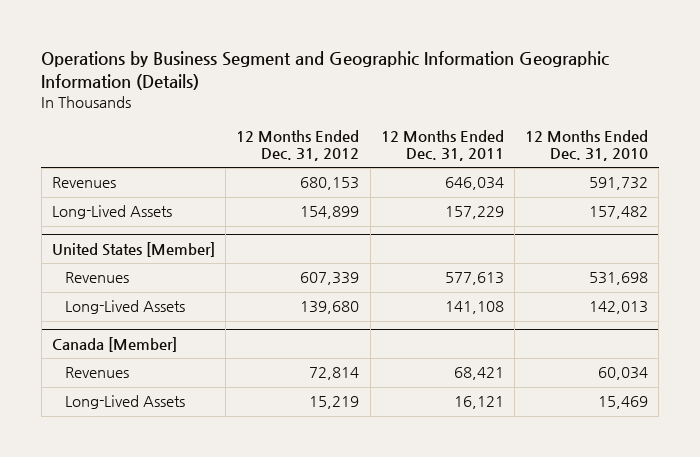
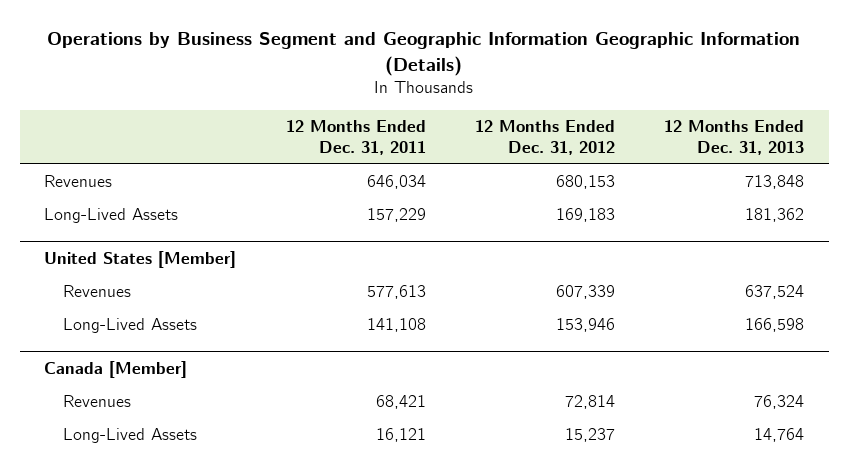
- | 12 Months Ended Dec. 31, 2012 | 12 Months Ended Dec. 31, 2011 | 12 Months Ended Dec. 31, 2010
+ | 12 Months Ended Dec. 31, 2011 | 12 Months Ended Dec. 31, 2012 | 12 Months Ended Dec. 31, 2013
- Long-Lived Assets | 154,899 | 157,229 | 157,482
+ Long-Lived Assets | 157,229 | 169,183 | 181,362
@ United States [Member]
- Long-Lived Assets | 139,680 | 141,108 | 142,013
+ Long-Lived Assets | 141,108 | 153,946 | 166,598
@ Canada [Member]
- Long-Lived Assets | 15,219 | 16,121 | 15,469
+ Long-Lived Assets | 16,121 | 15,237 | 14,764

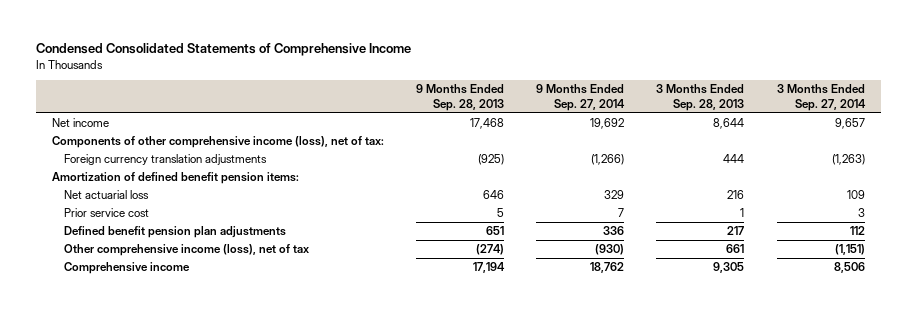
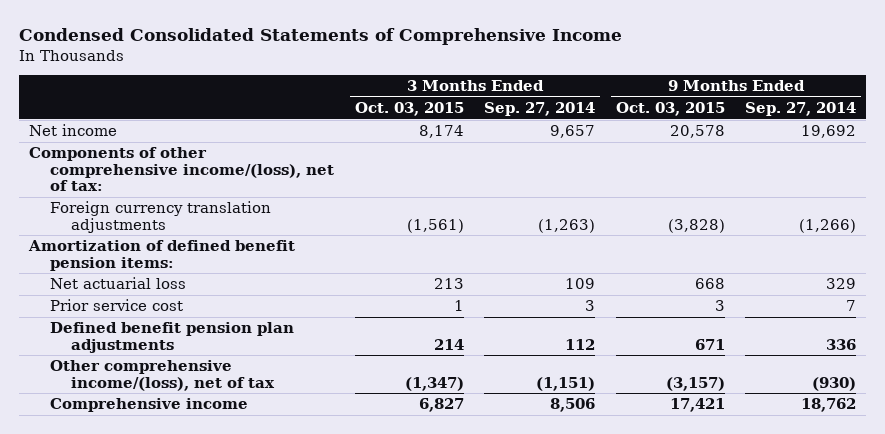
- | 9 Months Ended Sep. 28, 2013 | 9 Months Ended Sep. 27, 2014 | 3 Months Ended Sep. 28, 2013 | 3 Months Ended Sep. 27, 2014
+ | 3 Months Ended Oct. 03, 2015 | 3 Months Ended Sep. 27, 2014 | 9 Months Ended Oct. 03, 2015 | 9 Months Ended Sep. 27, 2014
- Components of other comprehensive income (loss), net of tax:
+ Components of other comprehensive income/(loss), net of tax:
- Other comprehensive income (loss), net of tax | (274) | (930) | 661 | (1,151)
+ Other comprehensive income/(loss), net of tax | (1,347) | (1,151) | (3,157) | (930)

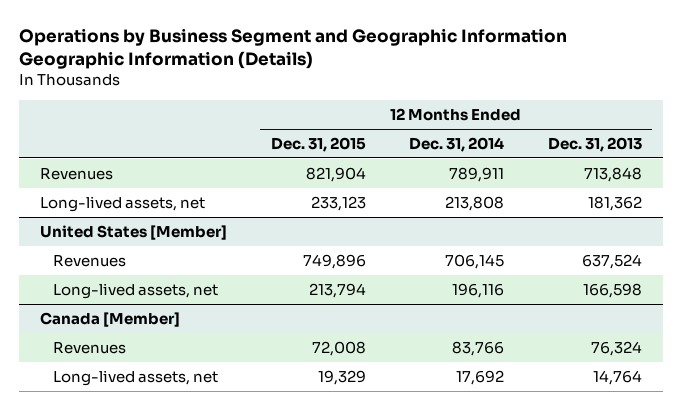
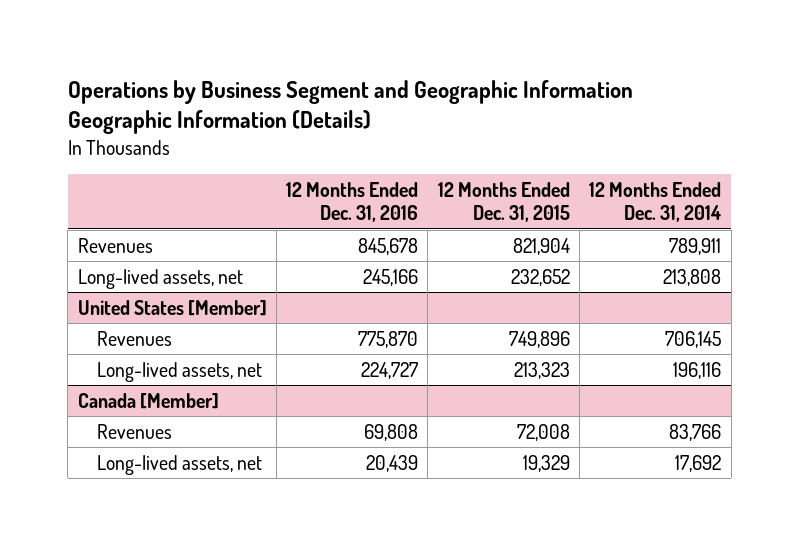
- | 12 Months Ended Dec. 31, 2015 | 12 Months Ended Dec. 31, 2014 | 12 Months Ended Dec. 31, 2013
+ | 12 Months Ended Dec. 31, 2016 | 12 Months Ended Dec. 31, 2015 | 12 Months Ended Dec. 31, 2014
- Long-lived assets, net | 233,123 | 213,808 | 181,362
+ Long-lived assets, net | 245,166 | 232,652 | 213,808
@ United States [Member]
- Long-lived assets, net | 213,794 | 196,116 | 166,598
+ Long-lived assets, net | 224,727 | 213,323 | 196,116

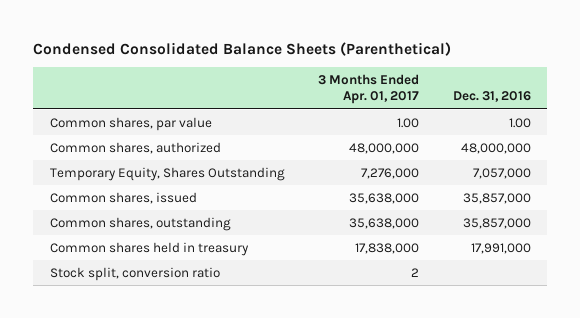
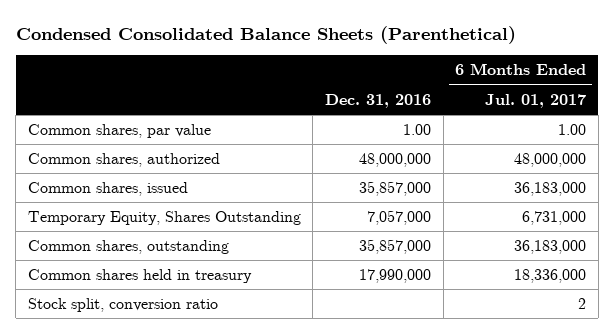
- | 3 Months Ended Apr. 01, 2017 | Dec. 31, 2016
+ | Dec. 31, 2016 | 6 Months Ended Jul. 01, 2017
moved down: Temporary Equity, Shares Outstanding | 7,057,000 | 6,731,000
- Common shares held in treasury | 17,838,000 | 17,991,000
+ Common shares held in treasury | 17,990,000 | 18,336,000

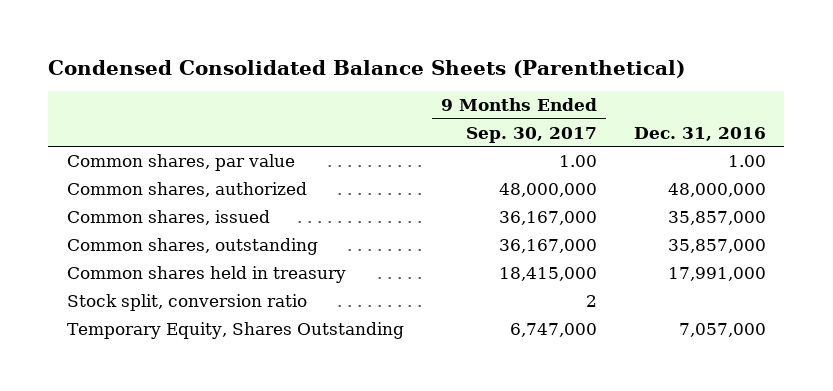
- | Dec. 31, 2016 | 6 Months Ended Jul. 01, 2017
+ | 9 Months Ended Sep. 30, 2017 | Dec. 31, 2016
- Common shares held in treasury | 17,990,000 | 18,336,000
+ Common shares held in treasury | 18,415,000 | 17,991,000
moved down: Temporary Equity, Shares Outstanding | 6,747,000 | 7,057,000

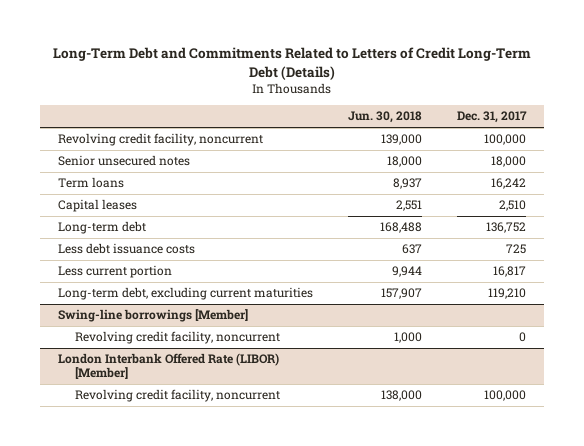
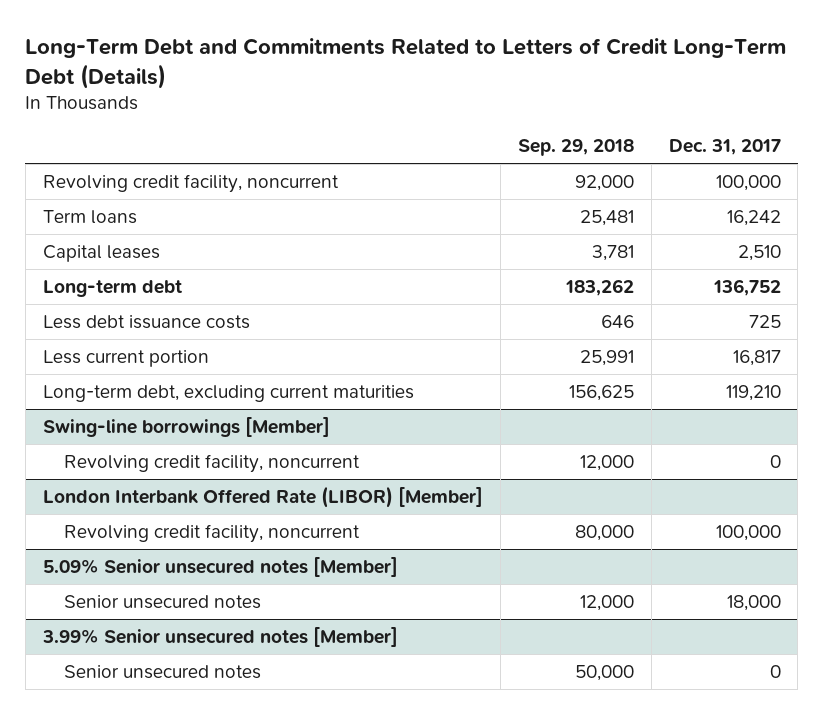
- | Jun. 30, 2018 | Dec. 31, 2017
+ | Sep. 29, 2018 | Dec. 31, 2017
- Senior unsecured notes | 18,000 | 18,000
+ 5.09% Senior unsecured notes [Member]
+ Senior unsecured notes | 12,000 | 18,000
+ 3.99% Senior unsecured notes [Member]
+ Senior unsecured notes | 50,000 | 0

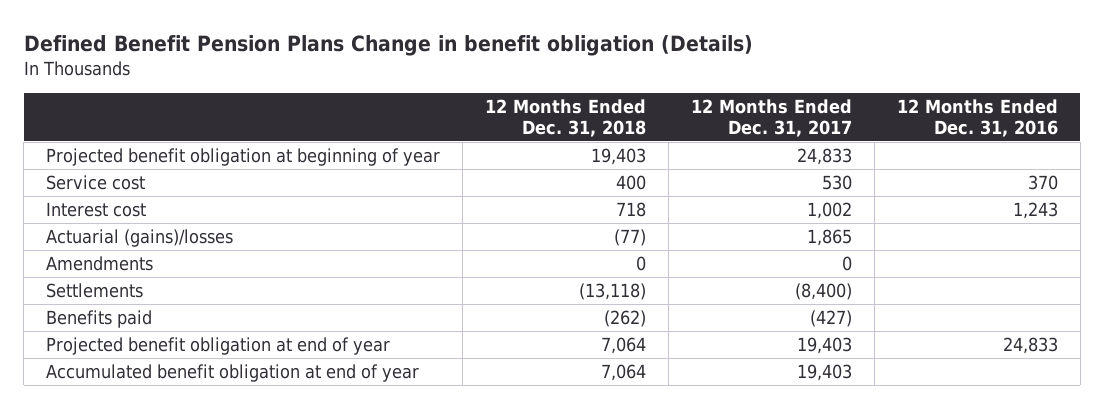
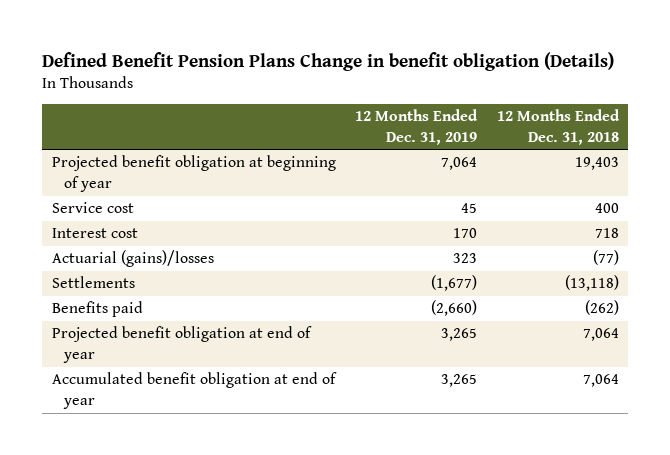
- | 12 Months Ended Dec. 31, 2018 | 12 Months Ended Dec. 31, 2017 | 12 Months Ended Dec. 31, 2016
+ | 12 Months Ended Dec. 31, 2019 | 12 Months Ended Dec. 31, 2018
- Amendments | 0 | 0 |

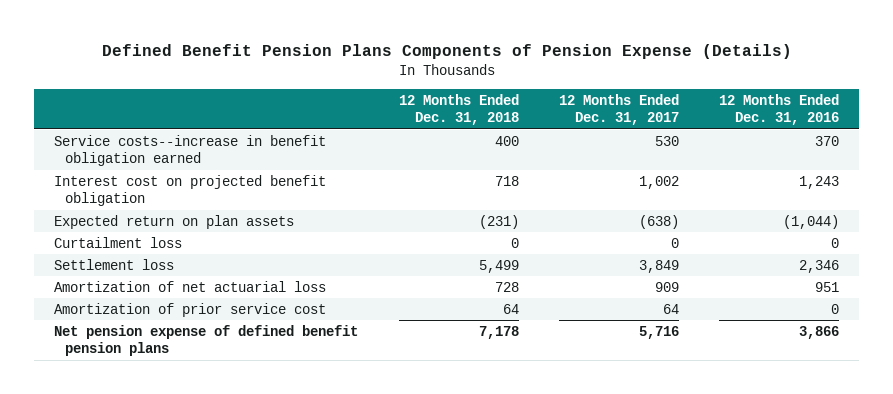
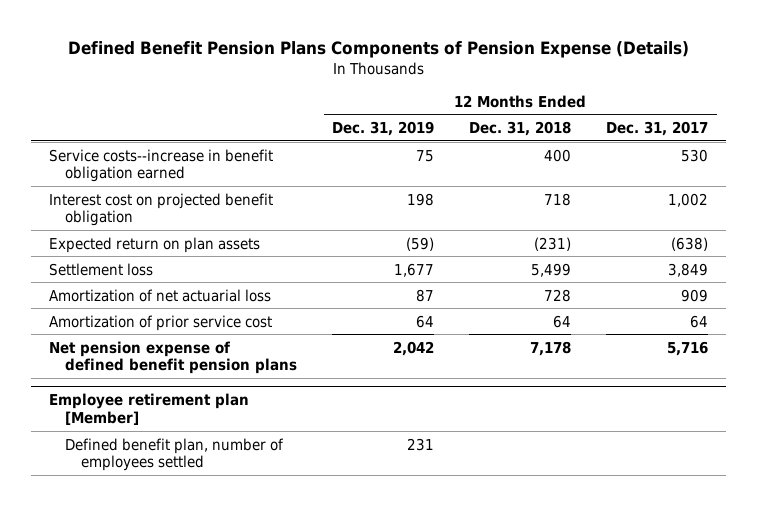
- | 12 Months Ended Dec. 31, 2018 | 12 Months Ended Dec. 31, 2017 | 12 Months Ended Dec. 31, 2016
+ | 12 Months Ended Dec. 31, 2019 | 12 Months Ended Dec. 31, 2018 | 12 Months Ended Dec. 31, 2017
- Curtailment loss | 0 | 0 | 0
+ Employee retirement plan [Member]
+ Defined benefit plan, number of employees settled | 231 | |

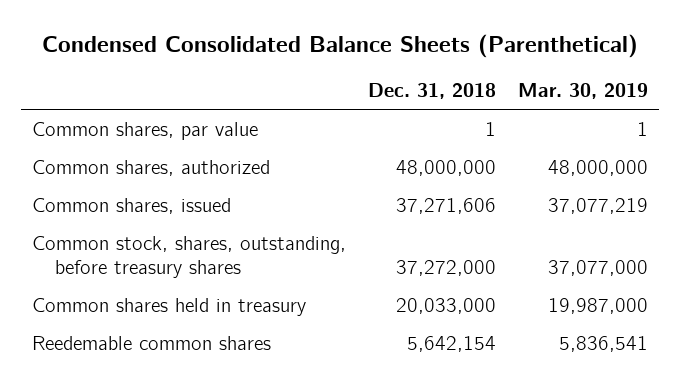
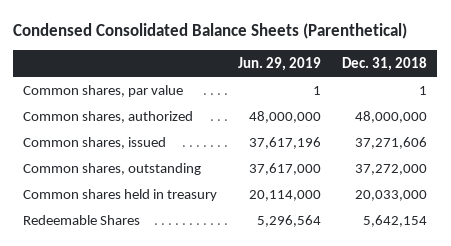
- | Dec. 31, 2018 | Mar. 30, 2019
+ | Jun. 29, 2019 | Dec. 31, 2018
- Common stock, shares, outstanding, before treasury shares | 37,272,000 | 37,077,000
+ Common shares, outstanding | 37,617,000 | 37,272,000
- Reedemable common shares | 5,642,154 | 5,836,541
+ Redeemable Shares | 5,296,564 | 5,642,154

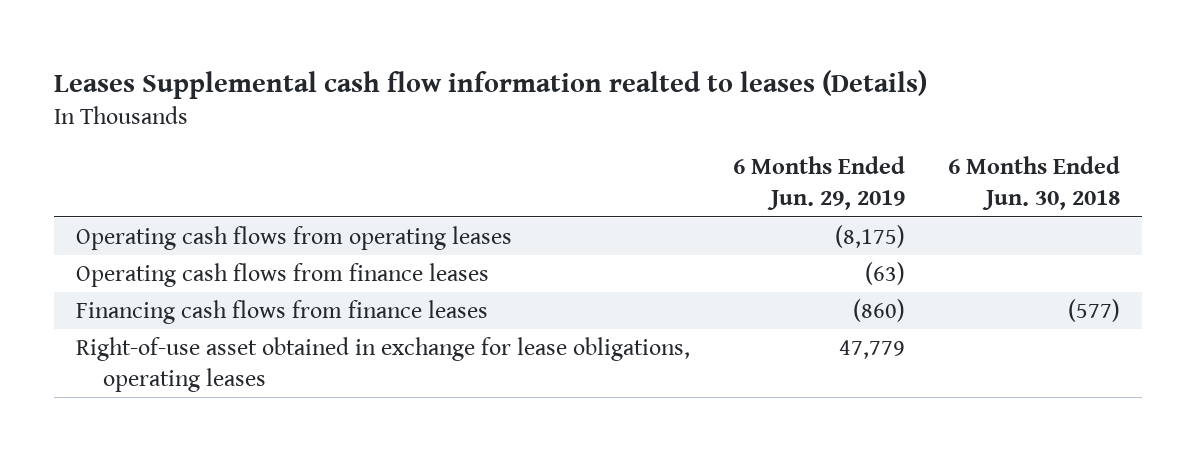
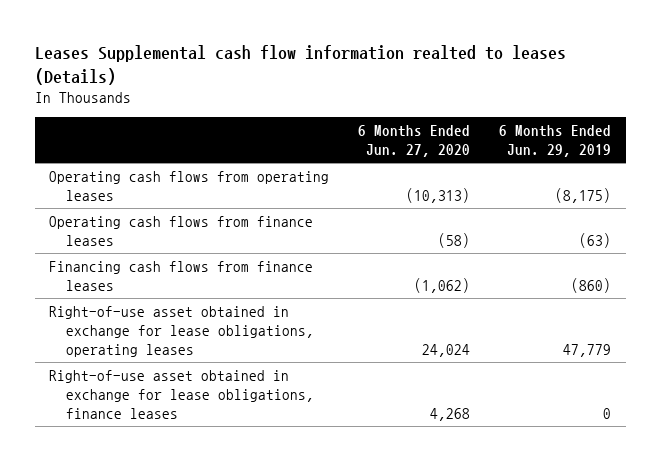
- | 6 Months Ended Jun. 29, 2019 | 6 Months Ended Jun. 30, 2018
+ | 6 Months Ended Jun. 27, 2020 | 6 Months Ended Jun. 29, 2019
+ Right-of-use asset obtained in exchange for lease obligations, finance leases | 4,268 | 0

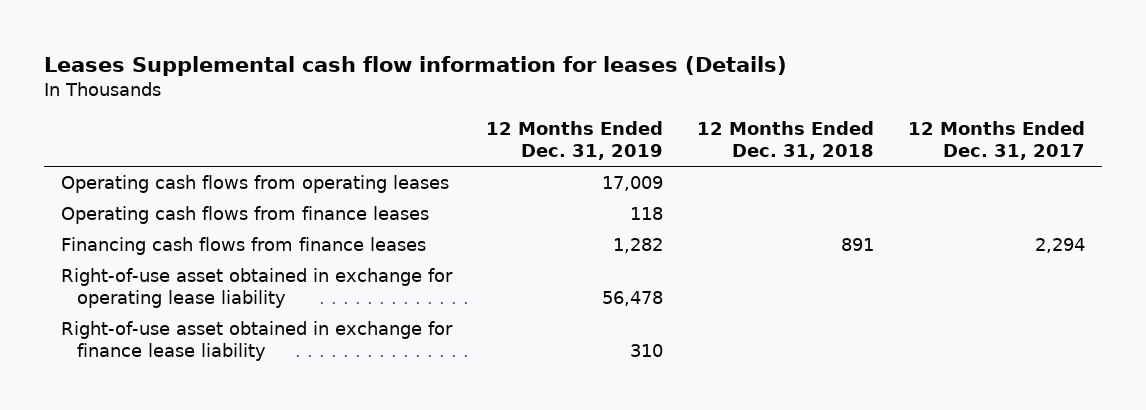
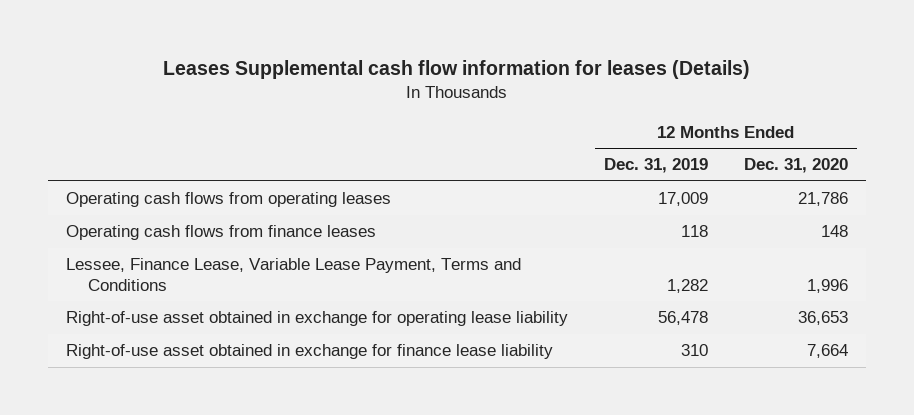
- | 12 Months Ended Dec. 31, 2019 | 12 Months Ended Dec. 31, 2018 | 12 Months Ended Dec. 31, 2017
+ | 12 Months Ended Dec. 31, 2019 | 12 Months Ended Dec. 31, 2020
- Financing cash flows from finance leases | 1,282 | 891 | 2,294
+ Lessee, Finance Lease, Variable Lease Payment, Terms and Conditions | 1,282 | 1,996

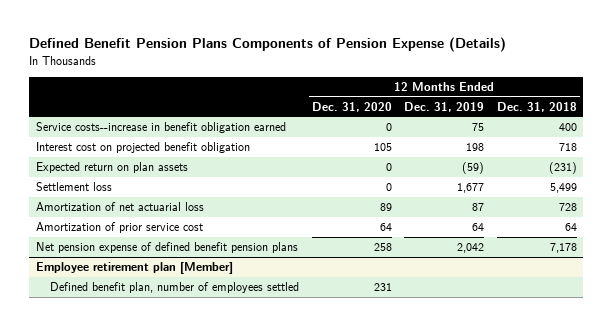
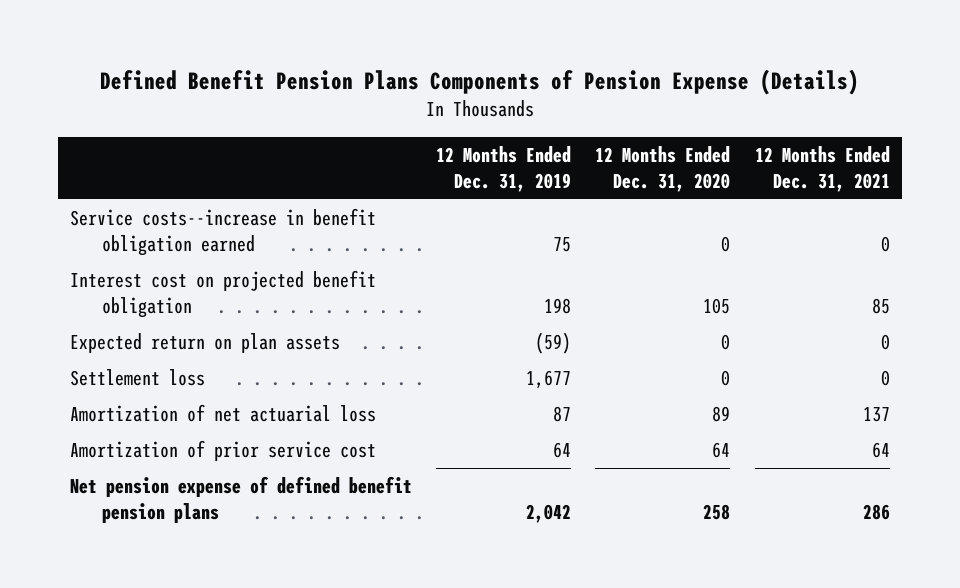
- | 12 Months Ended Dec. 31, 2020 | 12 Months Ended Dec. 31, 2019 | 12 Months Ended Dec. 31, 2018
+ | 12 Months Ended Dec. 31, 2019 | 12 Months Ended Dec. 31, 2020 | 12 Months Ended Dec. 31, 2021
- Employee retirement plan [Member]
- Defined benefit plan, number of employees settled | 231 | |

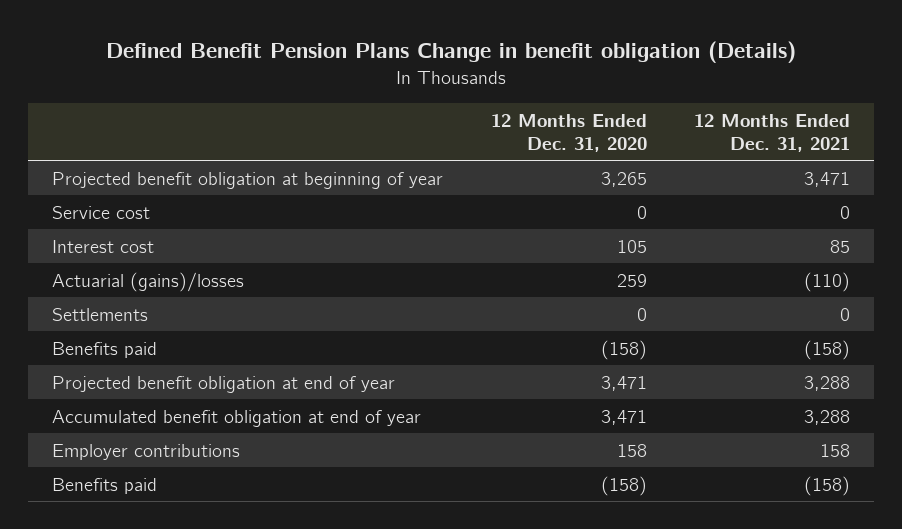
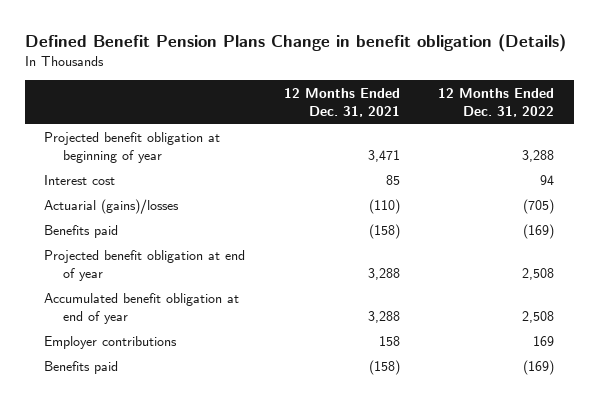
- | 12 Months Ended Dec. 31, 2020 | 12 Months Ended Dec. 31, 2021
+ | 12 Months Ended Dec. 31, 2021 | 12 Months Ended Dec. 31, 2022
- Service cost | 0 | 0
- Settlements | 0 | 0

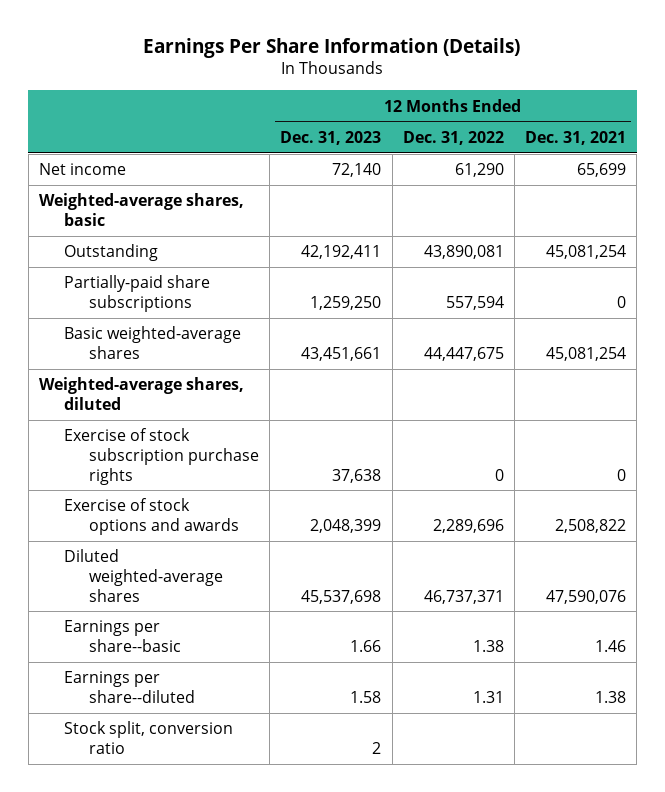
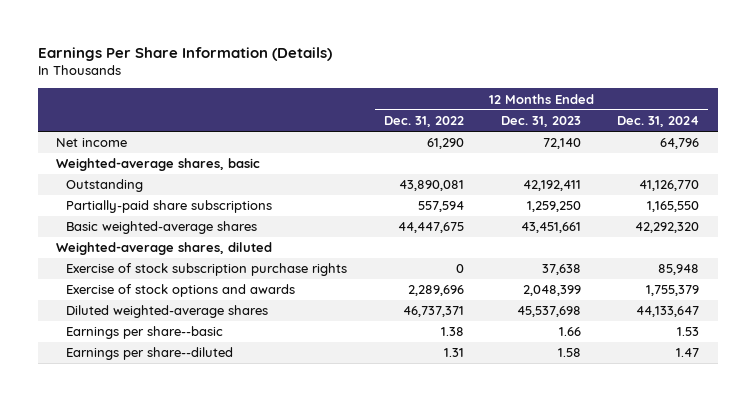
- | 12 Months Ended Dec. 31, 2023 | 12 Months Ended Dec. 31, 2022 | 12 Months Ended Dec. 31, 2021
+ | 12 Months Ended Dec. 31, 2022 | 12 Months Ended Dec. 31, 2023 | 12 Months Ended Dec. 31, 2024
- Stock split, conversion ratio | 2 | |

